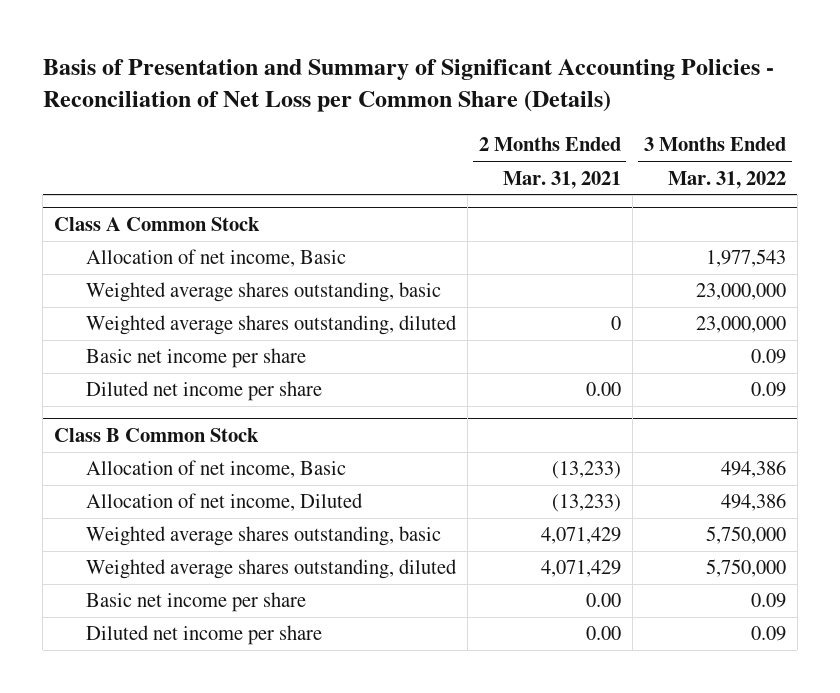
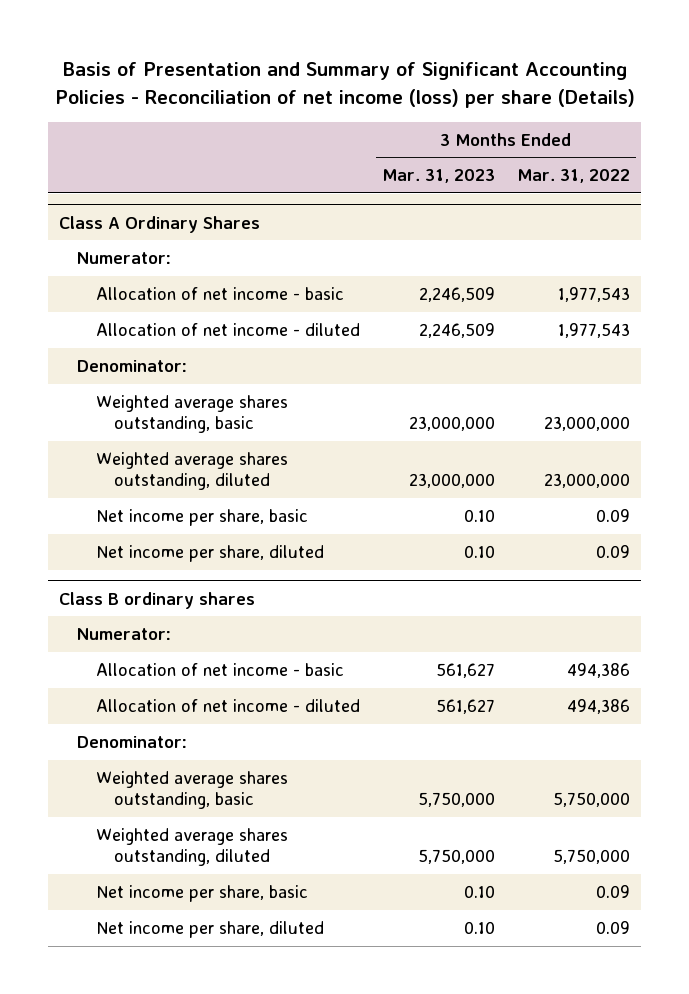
- Basis of Presentation and Summary of Significant Accounting Policies - Reconciliation of Net Loss per Common Share (Details)
+ Basis of Presentation and Summary of Significant Accounting Policies - Reconciliation of net income (loss) per share (Details)
- | 2 Months Ended Mar. 31, 2021 | 3 Months Ended Mar. 31, 2022
+ | 3 Months Ended Mar. 31, 2023 | 3 Months Ended Mar. 31, 2022
- Class A Common Stock
- Allocation of net income, Basic | | 1,977,543
+ Class A Ordinary Shares
+ Numerator:
+ Allocation of net income - basic | 2,246,509 | 1,977,543
+ Allocation of net income - diluted | 2,246,509 | 1,977,543
+ Denominator:
- Basic net income per share | | 0.09
- Diluted net income per share | 0.00 | 0.09
- Class B Common Stock
- Allocation of net income, Basic | (13,233) | 494,386
- Allocation of net income, Diluted | (13,233) | 494,386
+ Net income per share, basic | 0.10 | 0.09
+ Net income per share, diluted | 0.10 | 0.09
+ Class B ordinary shares
+ Numerator:
+ Allocation of net income - basic | 561,627 | 494,386
+ Allocation of net income - diluted | 561,627 | 494,386
+ Denominator:
- Basic net income per share | 0.00 | 0.09
- Diluted net income per share | 0.00 | 0.09
+ Net income per share, basic | 0.10 | 0.09
+ Net income per share, diluted | 0.10 | 0.09

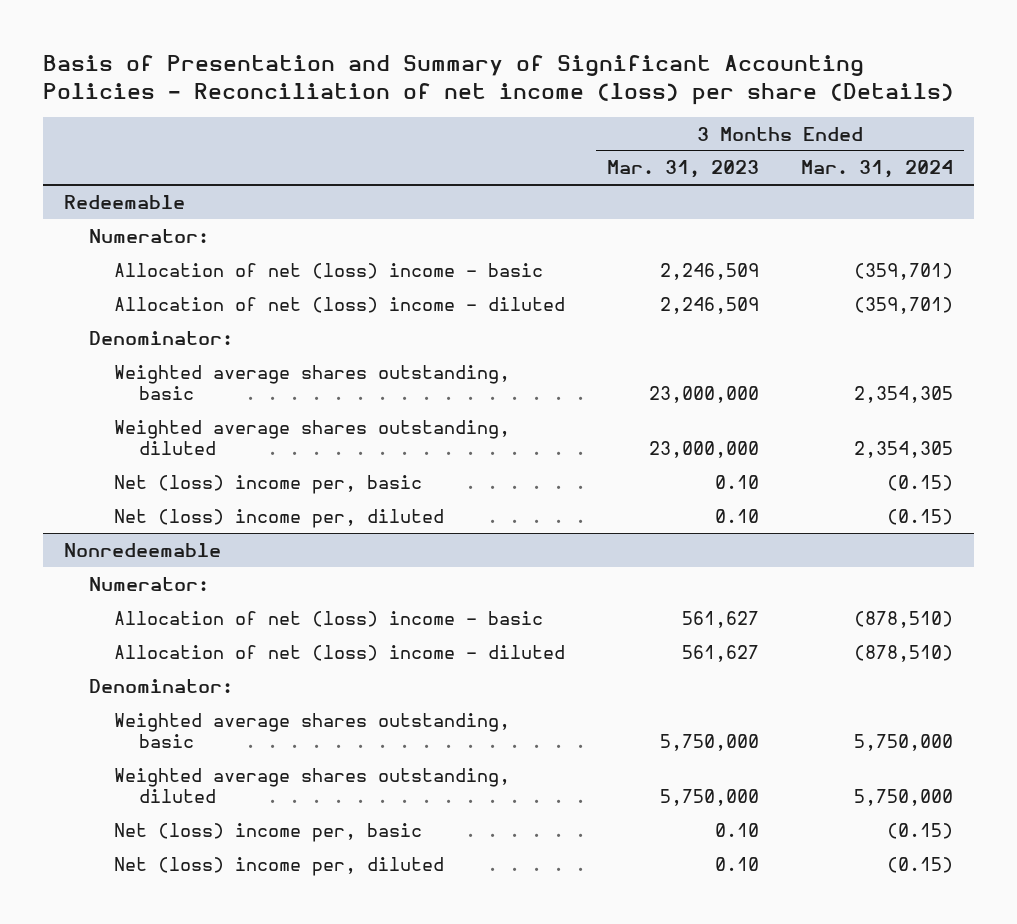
- | 3 Months Ended Mar. 31, 2023 | 3 Months Ended Mar. 31, 2022
+ | 3 Months Ended Mar. 31, 2023 | 3 Months Ended Mar. 31, 2024
- Class A Ordinary Shares
+ Redeemable
- Allocation of net income - basic | 2,246,509 | 1,977,543
- Allocation of net income - diluted | 2,246,509 | 1,977,543
+ Allocation of net (loss) income - basic | 2,246,509 | (359,701)
+ Allocation of net (loss) income - diluted | 2,246,509 | (359,701)
- Net income per share, basic | 0.10 | 0.09
- Net income per share, diluted | 0.10 | 0.09
- Class B ordinary shares
+ Net (loss) income per, basic | 0.10 | (0.15)
+ Net (loss) income per, diluted | 0.10 | (0.15)
+ Nonredeemable
- Allocation of net income - basic | 561,627 | 494,386
- Allocation of net income - diluted | 561,627 | 494,386
+ Allocation of net (loss) income - basic | 561,627 | (878,510)
+ Allocation of net (loss) income - diluted | 561,627 | (878,510)
- Net income per share, basic | 0.10 | 0.09
- Net income per share, diluted | 0.10 | 0.09
+ Net (loss) income per, basic | 0.10 | (0.15)
+ Net (loss) income per, diluted | 0.10 | (0.15)

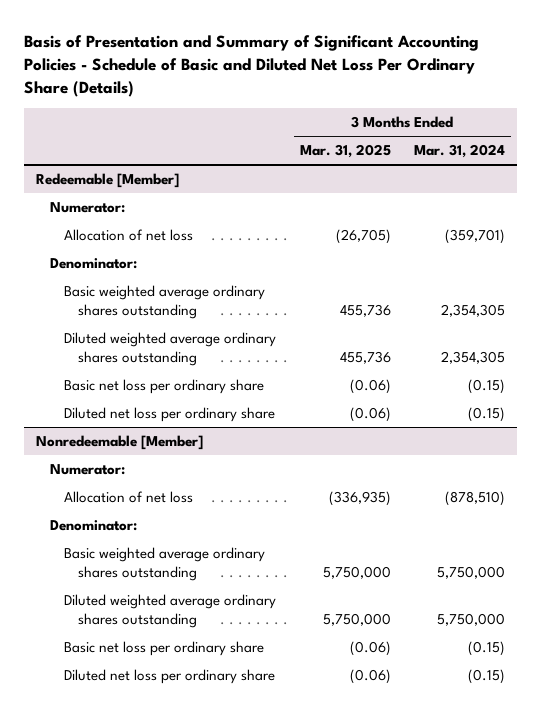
- Basis of Presentation and Summary of Significant Accounting Policies - Reconciliation of net income (loss) per share (Details)
+ Basis of Presentation and Summary of Significant Accounting Policies - Schedule of Basic and Diluted Net Loss Per Ordinary Share (Details)
- | 3 Months Ended Mar. 31, 2023 | 3 Months Ended Mar. 31, 2024
+ | 3 Months Ended Mar. 31, 2025 | 3 Months Ended Mar. 31, 2024
- Redeemable
+ Redeemable [Member]
- Allocation of net (loss) income - basic | 2,246,509 | (359,701)
- Allocation of net (loss) income - diluted | 2,246,509 | (359,701)
+ Allocation of net loss | (26,705) | (359,701)
- Weighted average shares outstanding, basic | 23,000,000 | 2,354,305
- Weighted average shares outstanding, diluted | 23,000,000 | 2,354,305
- Net (loss) income per, basic | 0.10 | (0.15)
- Net (loss) income per, diluted | 0.10 | (0.15)
- Nonredeemable
+ Basic weighted average ordinary shares outstanding | 455,736 | 2,354,305
+ Diluted weighted average ordinary shares outstanding | 455,736 | 2,354,305
+ Basic net loss per ordinary share | (0.06) | (0.15)
+ Diluted net loss per ordinary share | (0.06) | (0.15)
+ Nonredeemable [Member]
- Allocation of net (loss) income - basic | 561,627 | (878,510)
- Allocation of net (loss) income - diluted | 561,627 | (878,510)
+ Allocation of net loss | (336,935) | (878,510)
- Weighted average shares outstanding, basic | 5,750,000 | 5,750,000
- Weighted average shares outstanding, diluted | 5,750,000 | 5,750,000
- Net (loss) income per, basic | 0.10 | (0.15)
- Net (loss) income per, diluted | 0.10 | (0.15)
+ Basic weighted average ordinary shares outstanding | 5,750,000 | 5,750,000
+ Diluted weighted average ordinary shares outstanding | 5,750,000 | 5,750,000
+ Basic net loss per ordinary share | (0.06) | (0.15)
+ Diluted net loss per ordinary share | (0.06) | (0.15)

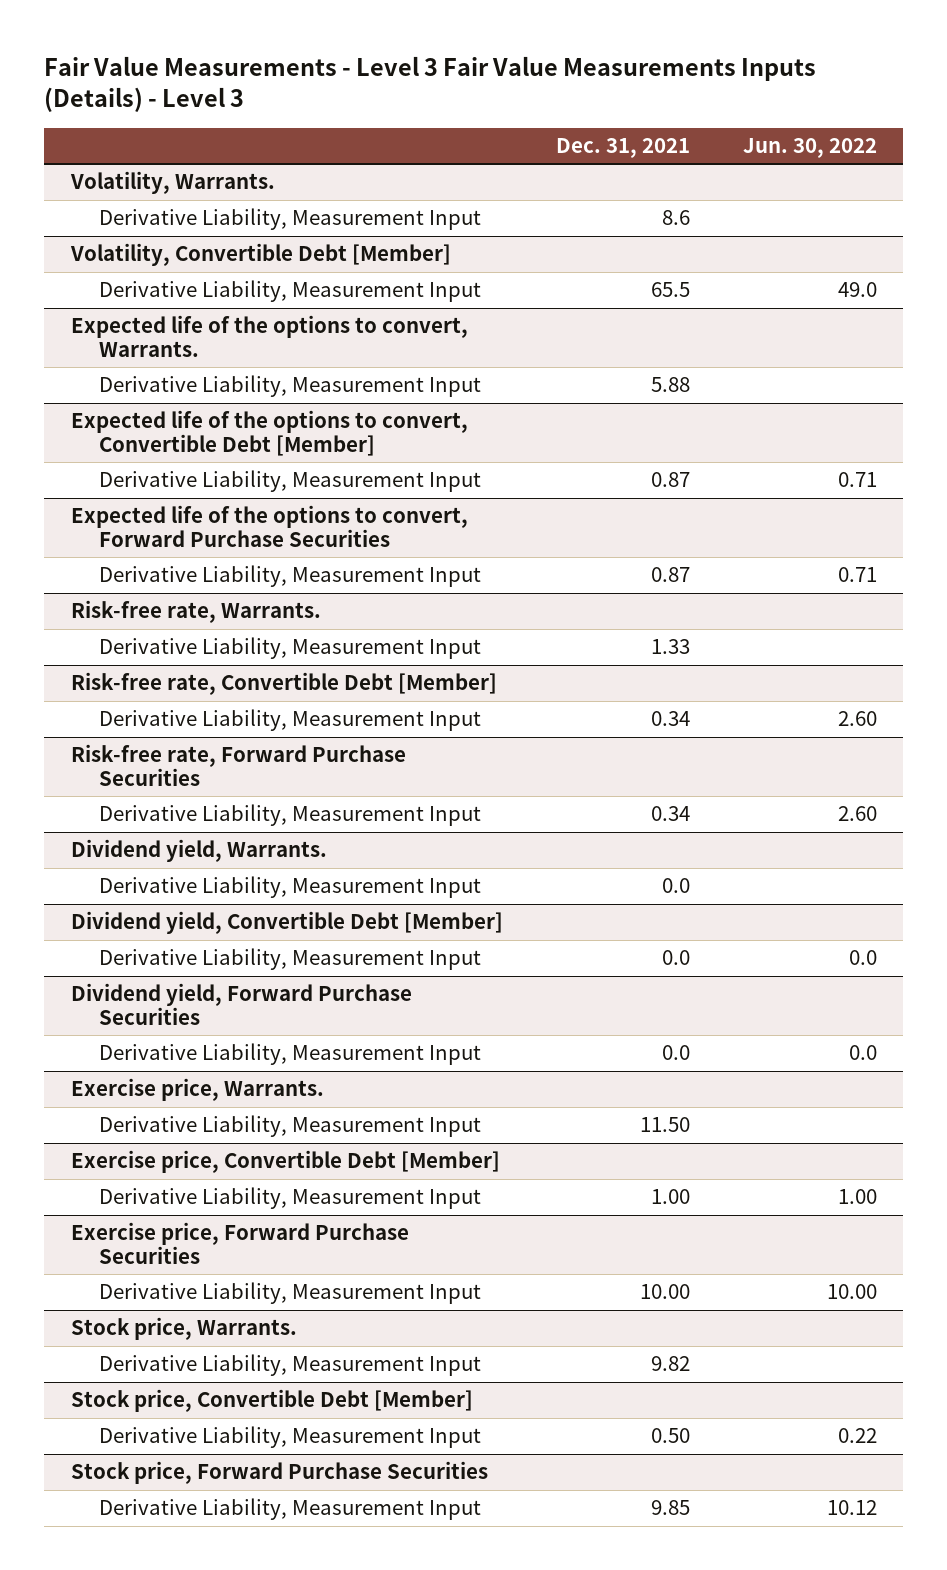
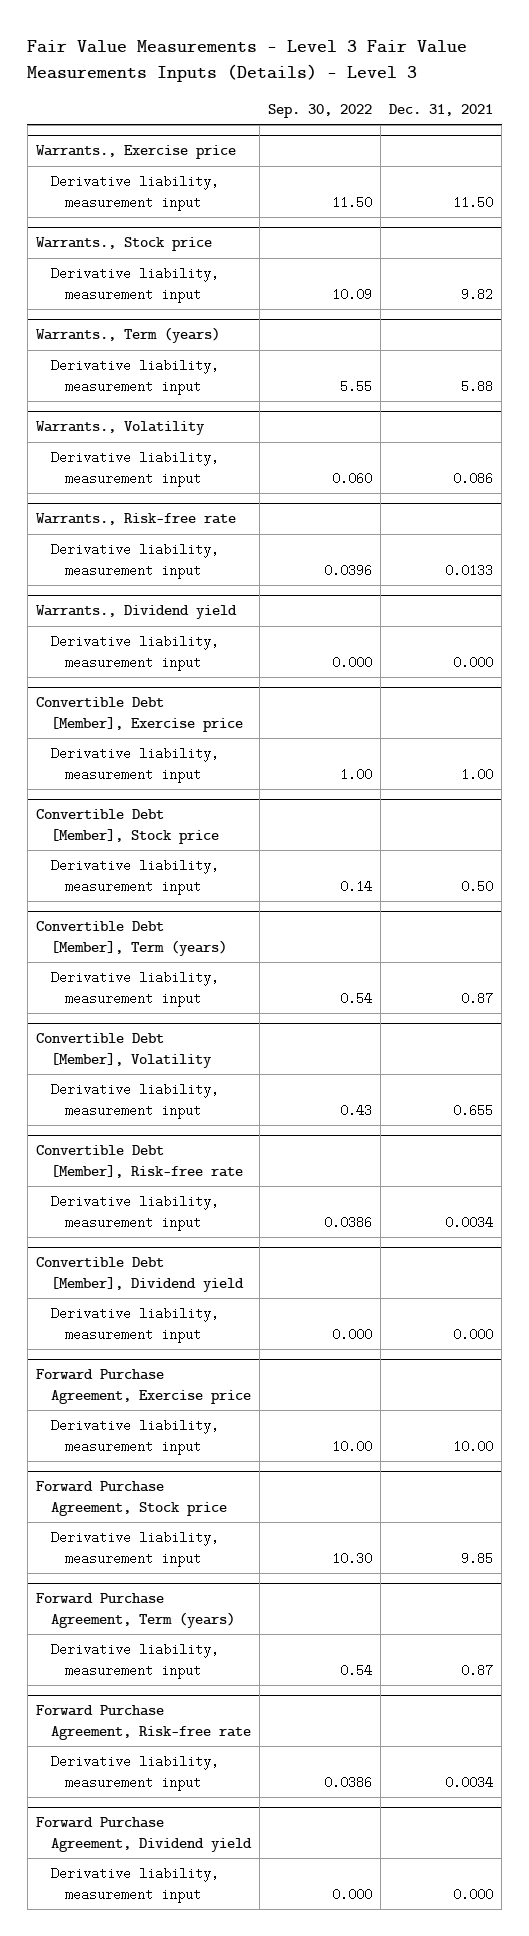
- | Dec. 31, 2021 | Jun. 30, 2022
+ | Sep. 30, 2022 | Dec. 31, 2021
- Volatility, Warrants.
- Derivative Liability, Measurement Input | 8.6 |
- Volatility, Convertible Debt [Member]
- Derivative Liability, Measurement Input | 65.5 | 49.0
- Expected life of the options to convert, Warrants.
- Derivative Liability, Measurement Input | 5.88 |
- Expected life of the options to convert, Convertible Debt [Member]
- Derivative Liability, Measurement Input | 0.87 | 0.71
- Expected life of the options to convert, Forward Purchase Securities
- Derivative Liability, Measurement Input | 0.87 | 0.71
- Risk-free rate, Warrants.
- Derivative Liability, Measurement Input | 1.33 |
- Risk-free rate, Convertible Debt [Member]
- Derivative Liability, Measurement Input | 0.34 | 2.60
- Risk-free rate, Forward Purchase Securities
- Derivative Liability, Measurement Input | 0.34 | 2.60
- Dividend yield, Warrants.
- Derivative Liability, Measurement Input | 0.0 |
- Dividend yield, Convertible Debt [Member]
- Derivative Liability, Measurement Input | 0.0 | 0.0
- Dividend yield, Forward Purchase Securities
- Derivative Liability, Measurement Input | 0.0 | 0.0
- Exercise price, Warrants.
- Derivative Liability, Measurement Input | 11.50 |
- Exercise price, Convertible Debt [Member]
- Derivative Liability, Measurement Input | 1.00 | 1.00
- Exercise price, Forward Purchase Securities
- Derivative Liability, Measurement Input | 10.00 | 10.00
- Stock price, Warrants.
- Derivative Liability, Measurement Input | 9.82 |
- Stock price, Convertible Debt [Member]
- Derivative Liability, Measurement Input | 0.50 | 0.22
- Stock price, Forward Purchase Securities
- Derivative Liability, Measurement Input | 9.85 | 10.12
+ Warrants., Exercise price
+ Derivative liability, measurement input | 11.50 | 11.50
+ Warrants., Stock price
+ Derivative liability, measurement input | 10.09 | 9.82
+ Warrants., Term (years)
+ Derivative liability, measurement input | 5.55 | 5.88
+ Warrants., Volatility
+ Derivative liability, measurement input | 0.060 | 0.086
+ Warrants., Risk-free rate
+ Derivative liability, measurement input | 0.0396 | 0.0133
+ Warrants., Dividend yield
+ Derivative liability, measurement input | 0.000 | 0.000
+ Convertible Debt [Member], Exercise price
+ Derivative liability, measurement input | 1.00 | 1.00
+ Convertible Debt [Member], Stock price
+ Derivative liability, measurement input | 0.14 | 0.50
+ Convertible Debt [Member], Term (years)
+ Derivative liability, measurement input | 0.54 | 0.87
+ Convertible Debt [Member], Volatility
+ Derivative liability, measurement input | 0.43 | 0.655
+ Convertible Debt [Member], Risk-free rate
+ Derivative liability, measurement input | 0.0386 | 0.0034
+ Convertible Debt [Member], Dividend yield
+ Derivative liability, measurement input | 0.000 | 0.000
+ Forward Purchase Agreement, Exercise price
+ Derivative liability, measurement input | 10.00 | 10.00
+ Forward Purchase Agreement, Stock price
+ Derivative liability, measurement input | 10.30 | 9.85
+ Forward Purchase Agreement, Term (years)
+ Derivative liability, measurement input | 0.54 | 0.87
+ Forward Purchase Agreement, Risk-free rate
+ Derivative liability, measurement input | 0.0386 | 0.0034
+ Forward Purchase Agreement, Dividend yield
+ Derivative liability, measurement input | 0.000 | 0.000

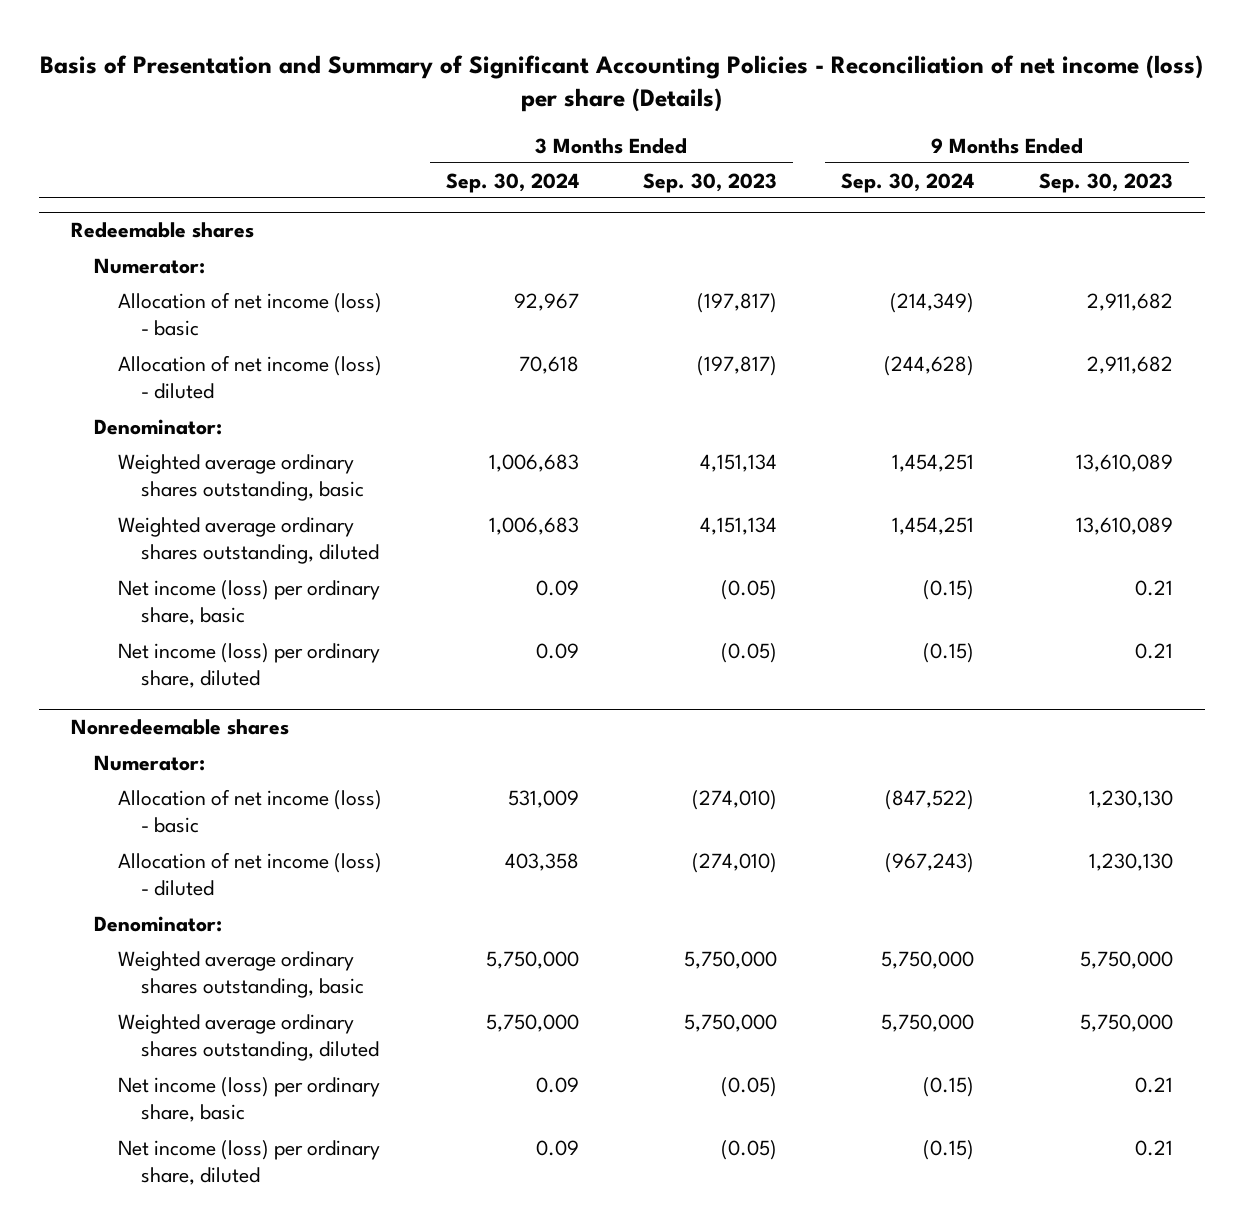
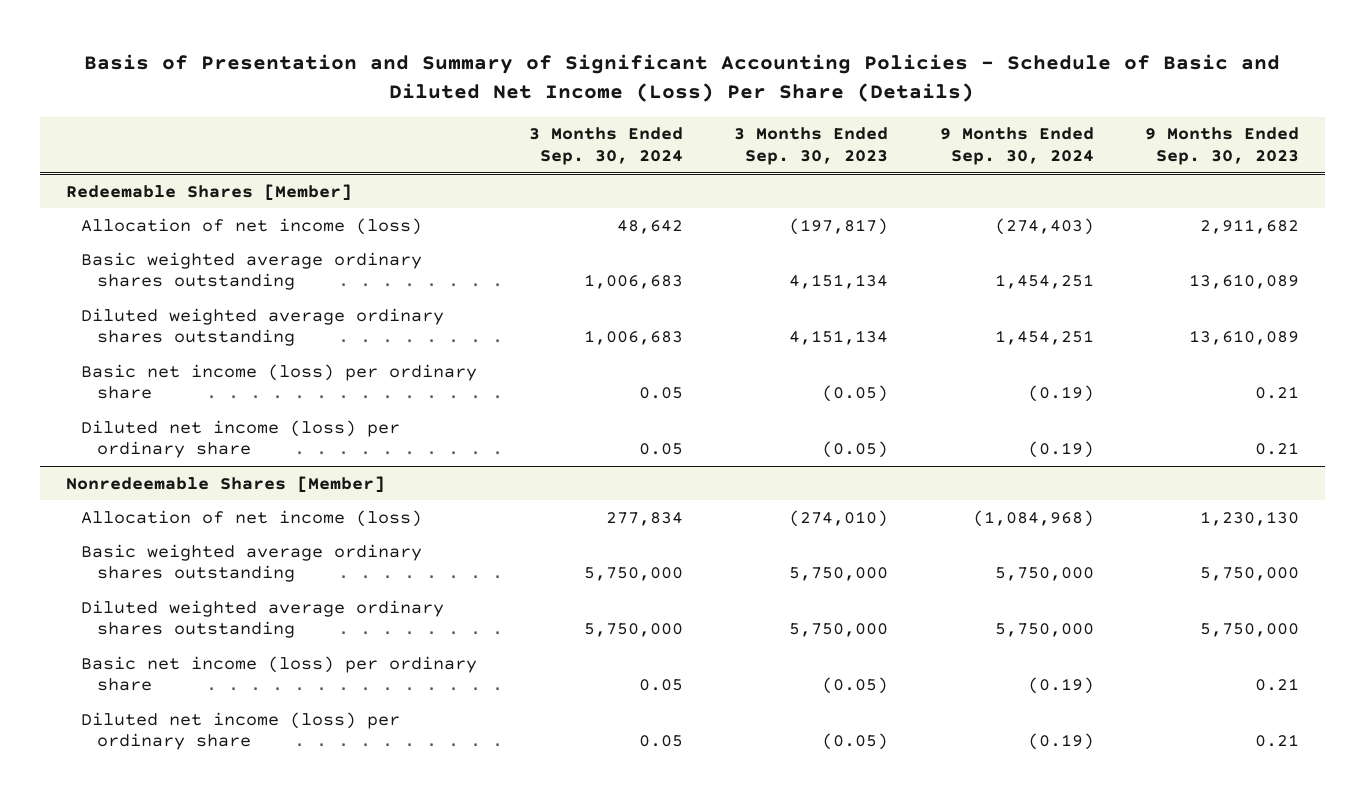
- Basis of Presentation and Summary of Significant Accounting Policies - Reconciliation of net income (loss) per share (Details)
+ Basis of Presentation and Summary of Significant Accounting Policies - Schedule of Basic and Diluted Net Income (Loss) Per Share (Details)
- Redeemable shares
- Numerator:
- Allocation of net income (loss) - basic | 92,967 | (197,817) | (214,349) | 2,911,682
- Allocation of net income (loss) - diluted | 70,618 | (197,817) | (244,628) | 2,911,682
- Denominator:
- Weighted average ordinary shares outstanding, basic | 1,006,683 | 4,151,134 | 1,454,251 | 13,610,089
- Weighted average ordinary shares outstanding, diluted | 1,006,683 | 4,151,134 | 1,454,251 | 13,610,089
- Net income (loss) per ordinary share, basic | 0.09 | (0.05) | (0.15) | 0.21
- Net income (loss) per ordinary share, diluted | 0.09 | (0.05) | (0.15) | 0.21
- Nonredeemable shares
- Numerator:
- Allocation of net income (loss) - basic | 531,009 | (274,010) | (847,522) | 1,230,130
- Allocation of net income (loss) - diluted | 403,358 | (274,010) | (967,243) | 1,230,130
- Denominator:
- Weighted average ordinary shares outstanding, basic | 5,750,000 | 5,750,000 | 5,750,000 | 5,750,000
- Weighted average ordinary shares outstanding, diluted | 5,750,000 | 5,750,000 | 5,750,000 | 5,750,000
- Net income (loss) per ordinary share, basic | 0.09 | (0.05) | (0.15) | 0.21
- Net income (loss) per ordinary share, diluted | 0.09 | (0.05) | (0.15) | 0.21
+ Redeemable Shares [Member]
+ Allocation of net income (loss) | 48,642 | (197,817) | (274,403) | 2,911,682
+ Basic weighted average ordinary shares outstanding | 1,006,683 | 4,151,134 | 1,454,251 | 13,610,089
+ Diluted weighted average ordinary shares outstanding | 1,006,683 | 4,151,134 | 1,454,251 | 13,610,089
+ Basic net income (loss) per ordinary share | 0.05 | (0.05) | (0.19) | 0.21
+ Diluted net income (loss) per ordinary share | 0.05 | (0.05) | (0.19) | 0.21
+ Nonredeemable Shares [Member]
+ Allocation of net income (loss) | 277,834 | (274,010) | (1,084,968) | 1,230,130
+ Basic weighted average ordinary shares outstanding | 5,750,000 | 5,750,000 | 5,750,000 | 5,750,000
+ Diluted weighted average ordinary shares outstanding | 5,750,000 | 5,750,000 | 5,750,000 | 5,750,000
+ Basic net income (loss) per ordinary share | 0.05 | (0.05) | (0.19) | 0.21
+ Diluted net income (loss) per ordinary share | 0.05 | (0.05) | (0.19) | 0.21

